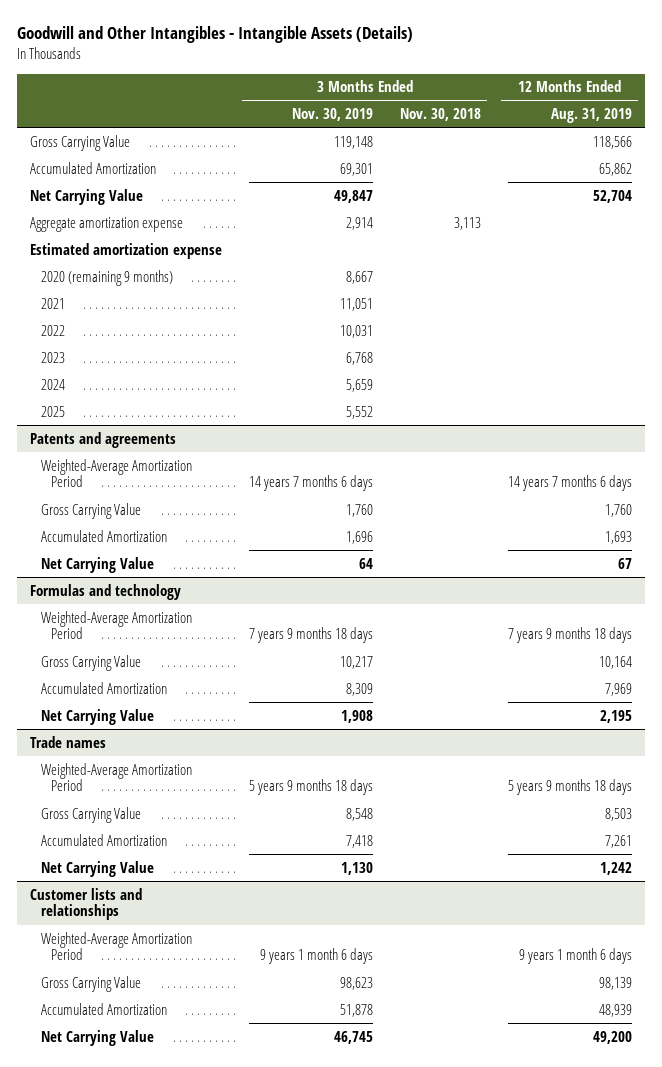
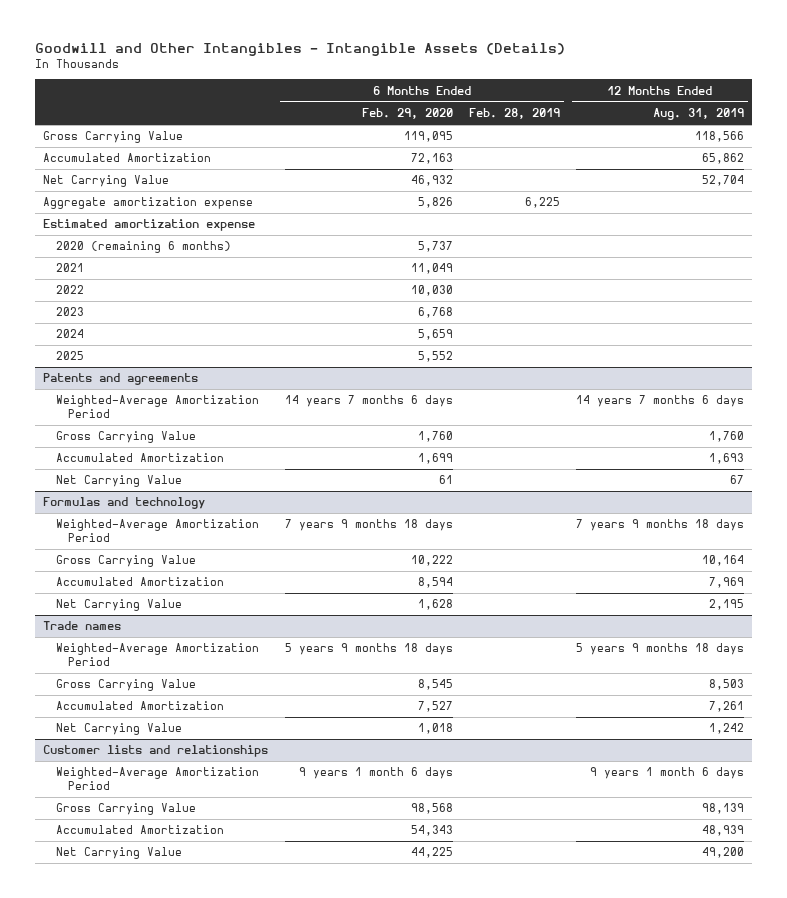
- | 3 Months Ended Nov. 30, 2019 | 3 Months Ended Nov. 30, 2018 | 12 Months Ended Aug. 31, 2019
+ | 6 Months Ended Feb. 29, 2020 | 6 Months Ended Feb. 28, 2019 | 12 Months Ended Aug. 31, 2019
- 2020 (remaining 9 months) | 8,667 | |
+ 2020 (remaining 6 months) | 5,737 | |

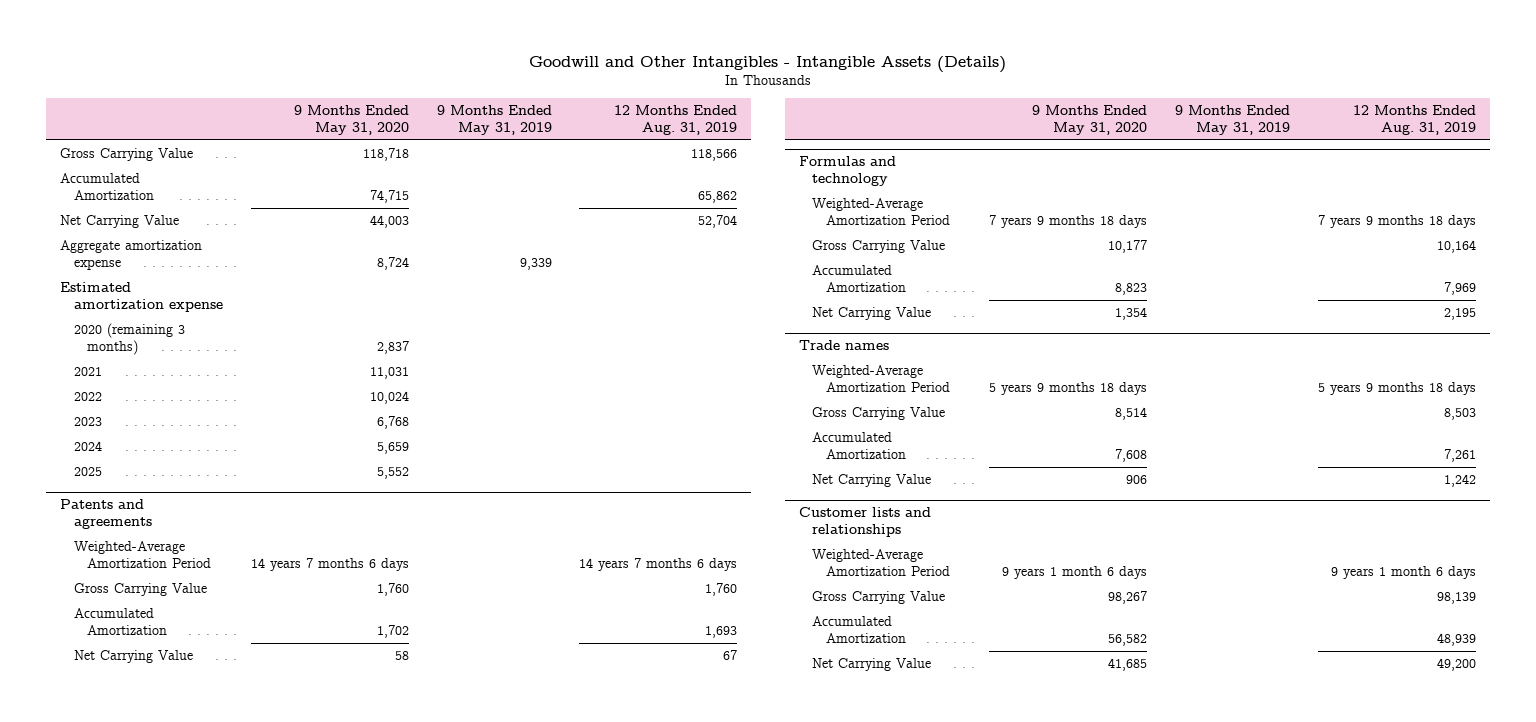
- | 6 Months Ended Feb. 29, 2020 | 6 Months Ended Feb. 28, 2019 | 12 Months Ended Aug. 31, 2019
+ | 9 Months Ended May 31, 2020 | 9 Months Ended May 31, 2019 | 12 Months Ended Aug. 31, 2019
- 2020 (remaining 6 months) | 5,737 | |
+ 2020 (remaining 3 months) | 2,837 | |

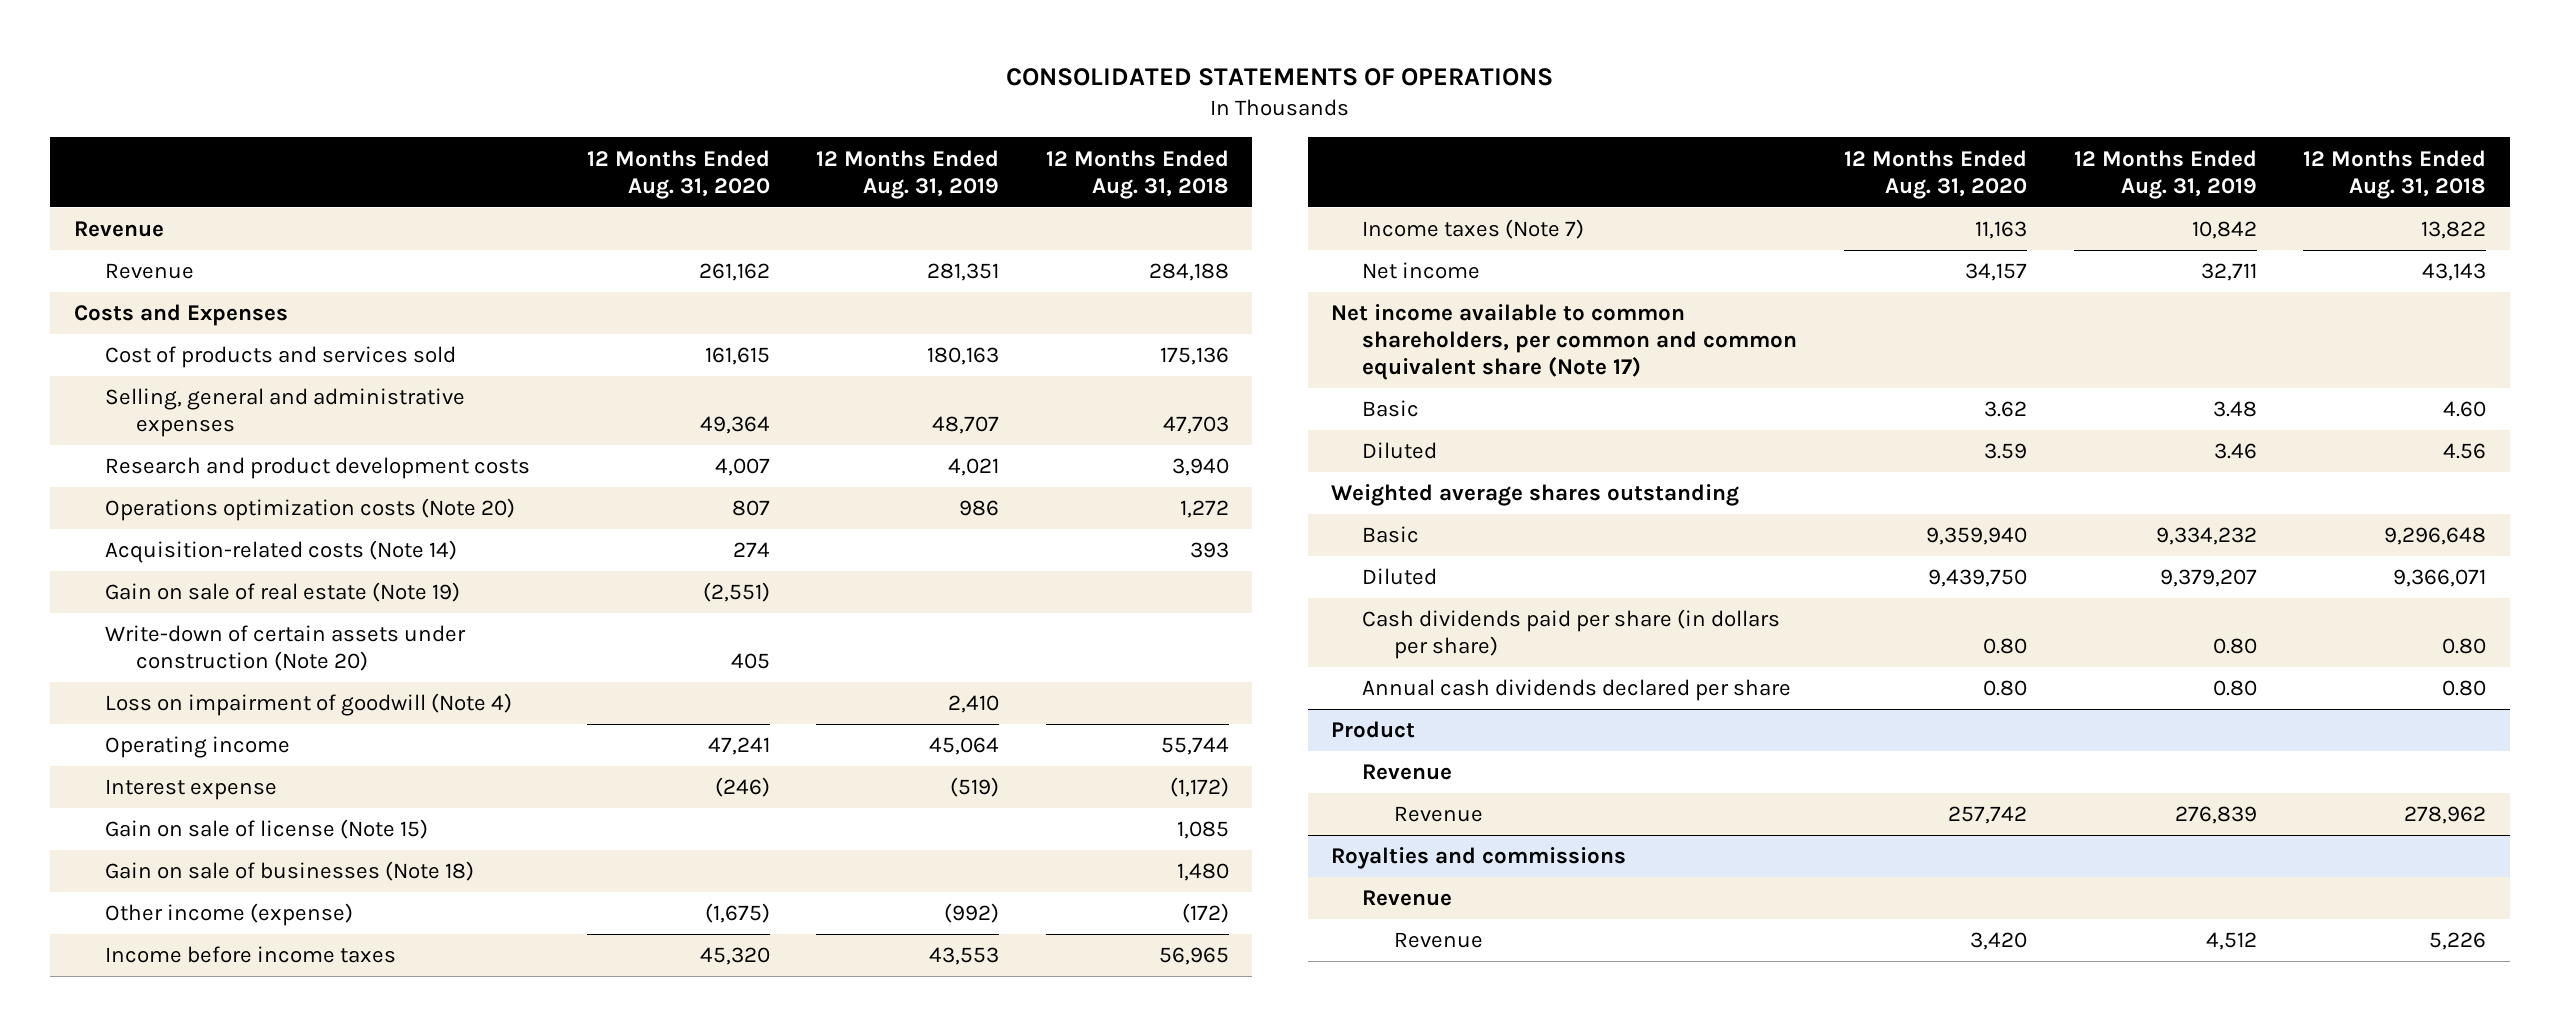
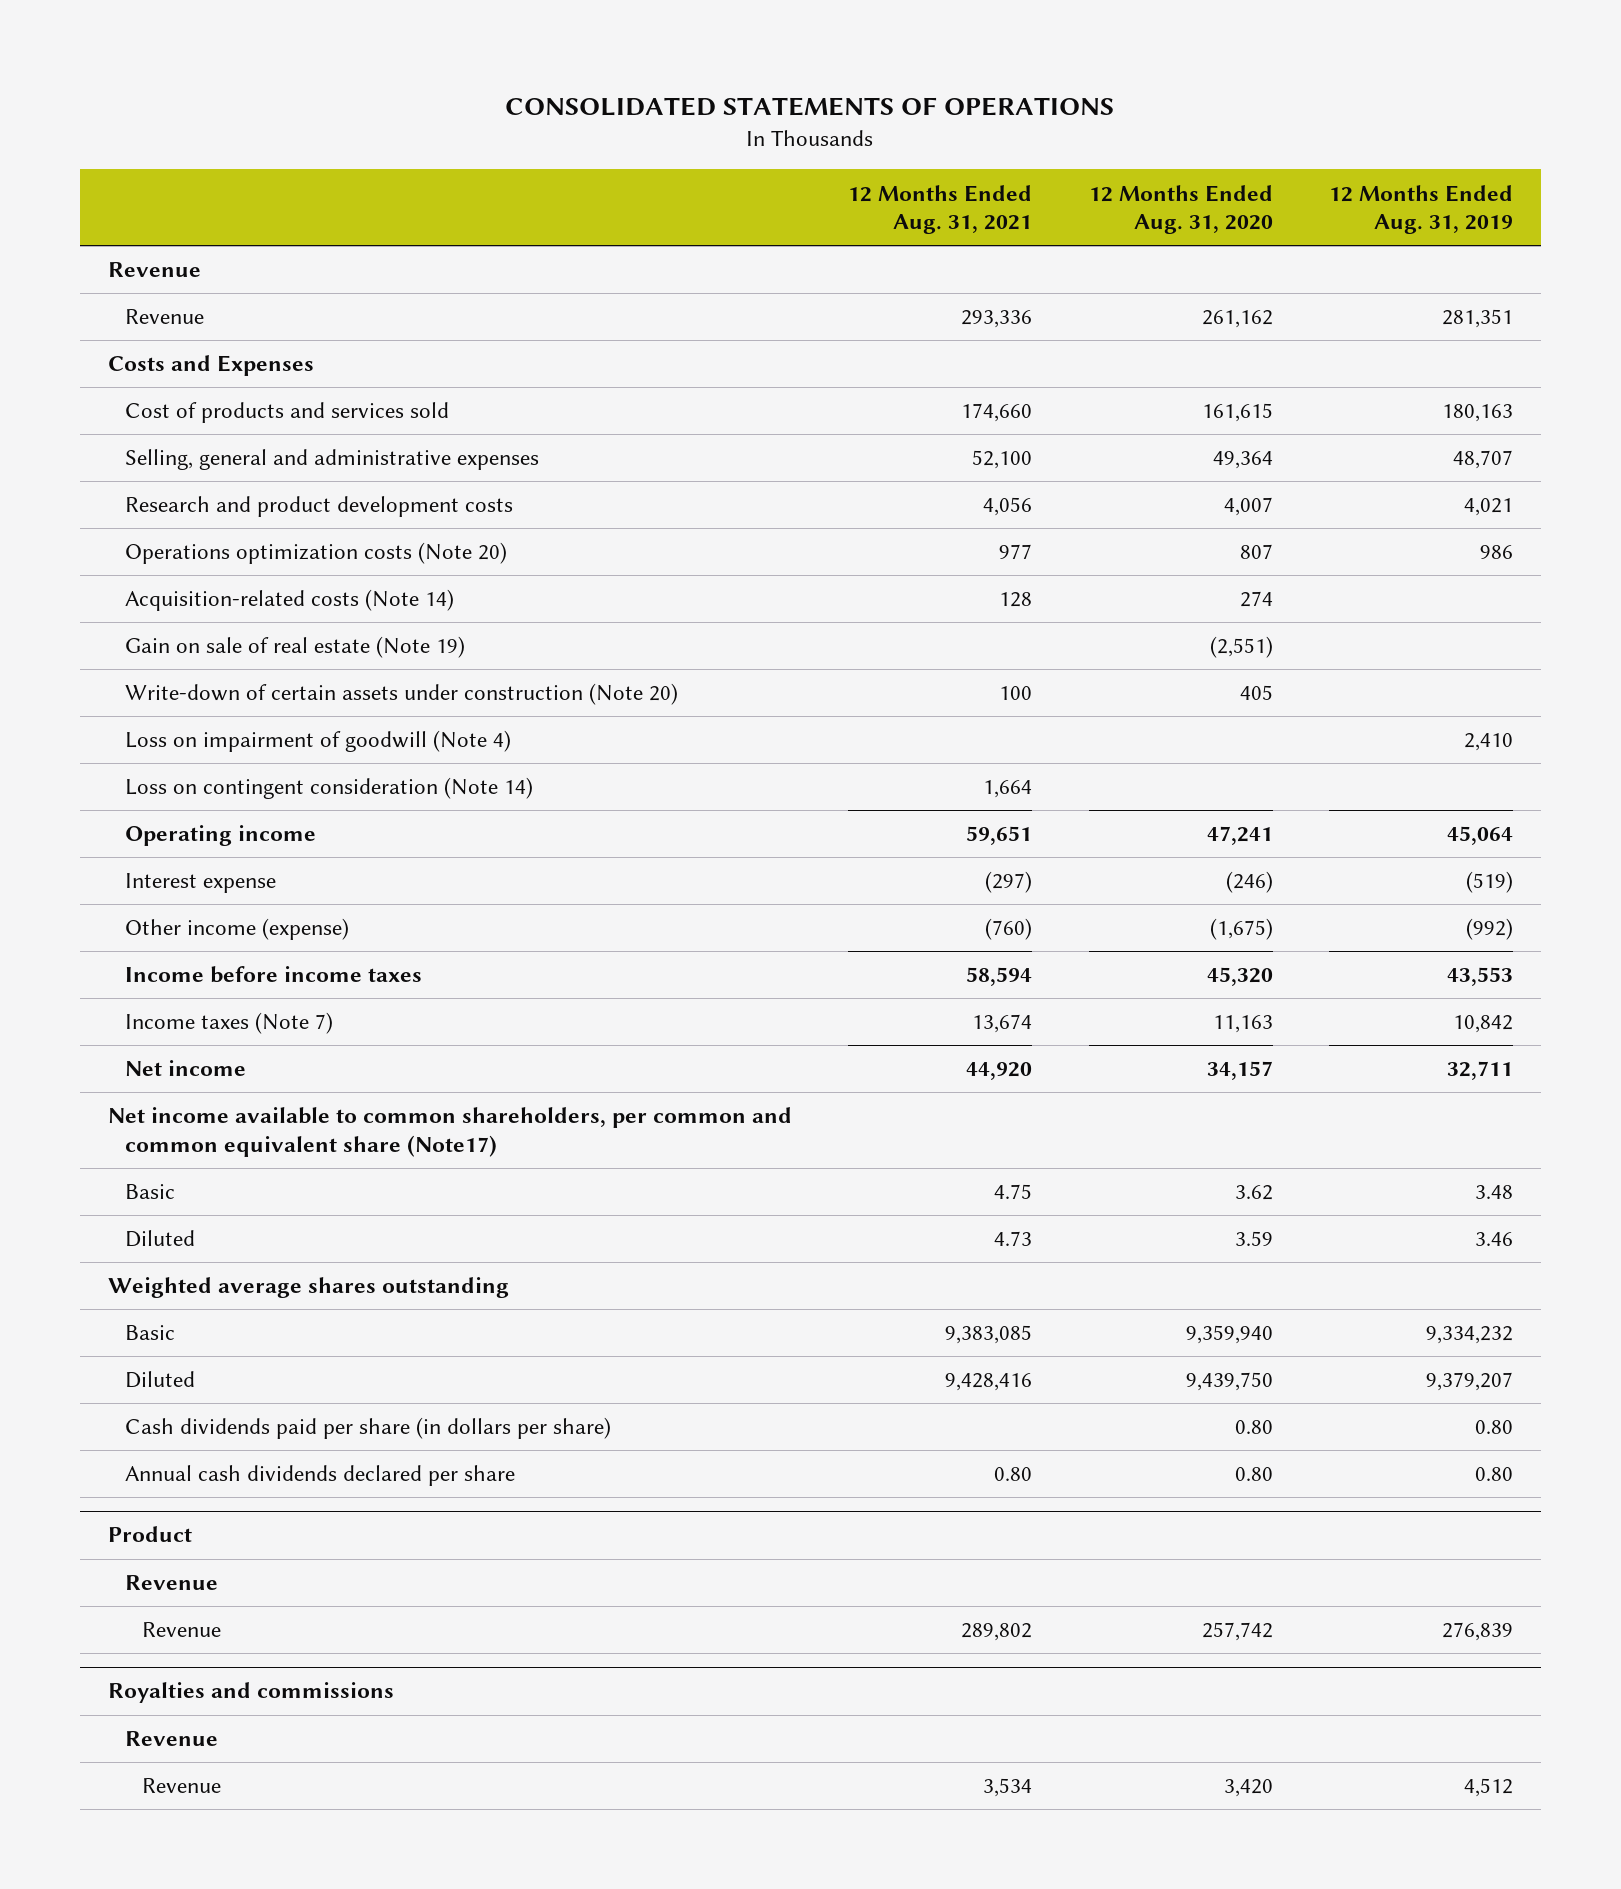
- | 12 Months Ended Aug. 31, 2020 | 12 Months Ended Aug. 31, 2019 | 12 Months Ended Aug. 31, 2018
+ | 12 Months Ended Aug. 31, 2021 | 12 Months Ended Aug. 31, 2020 | 12 Months Ended Aug. 31, 2019
+ Loss on contingent consideration (Note 14) | 1,664 | |
- Gain on sale of license (Note 15) | | | 1,085
- Gain on sale of businesses (Note 18) | | | 1,480
- Net income available to common shareholders, per common and common equivalent share (Note 17)
+ Net income available to common shareholders, per common and common equivalent share (Note17)

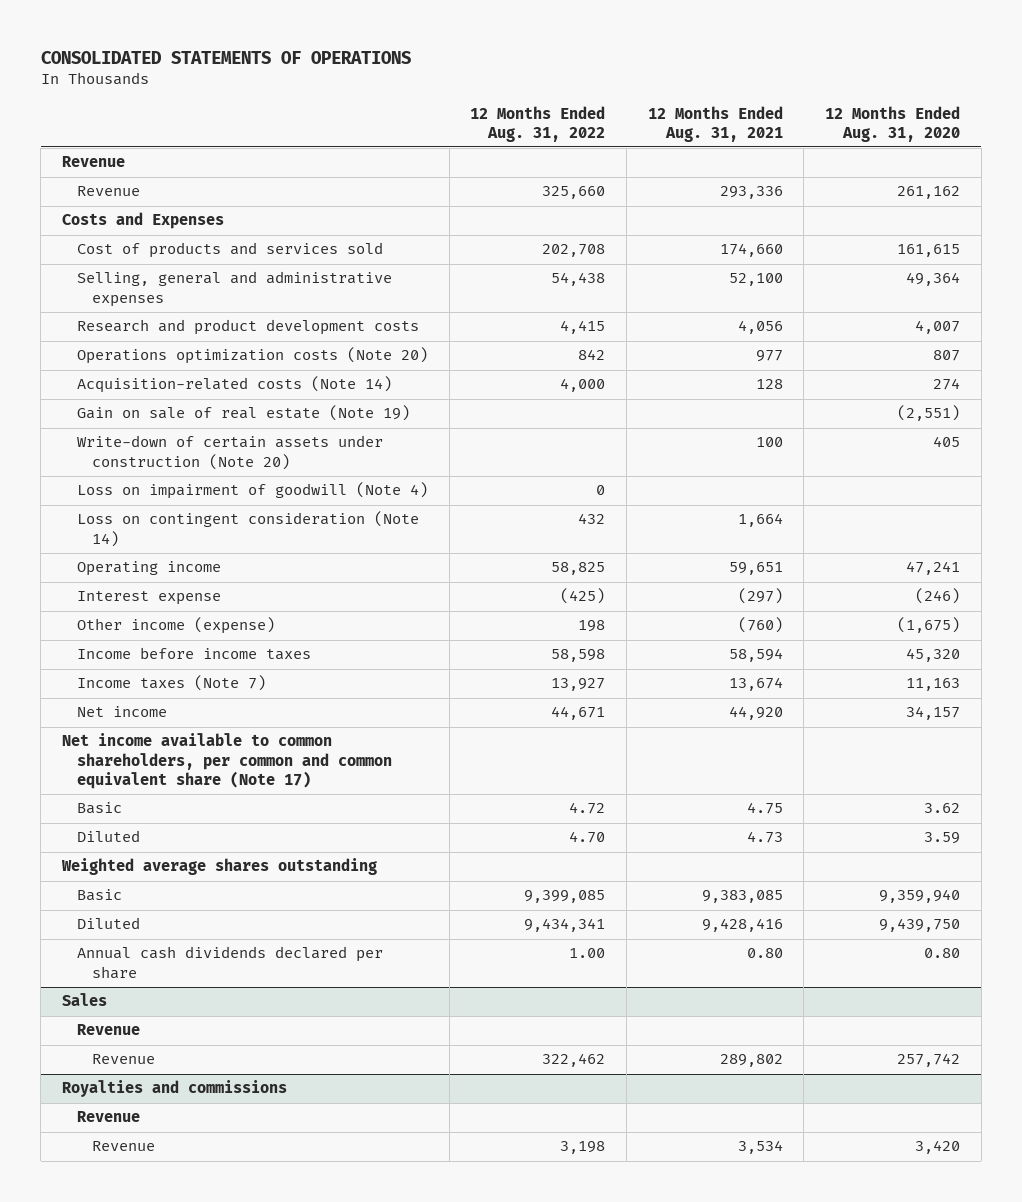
- | 12 Months Ended Aug. 31, 2021 | 12 Months Ended Aug. 31, 2020 | 12 Months Ended Aug. 31, 2019
+ | 12 Months Ended Aug. 31, 2022 | 12 Months Ended Aug. 31, 2021 | 12 Months Ended Aug. 31, 2020
- Net income available to common shareholders, per common and common equivalent share (Note17)
+ Net income available to common shareholders, per common and common equivalent share (Note 17)
- Cash dividends paid per share (in dollars per share) | | 0.80 | 0.80
- Product
+ Sales

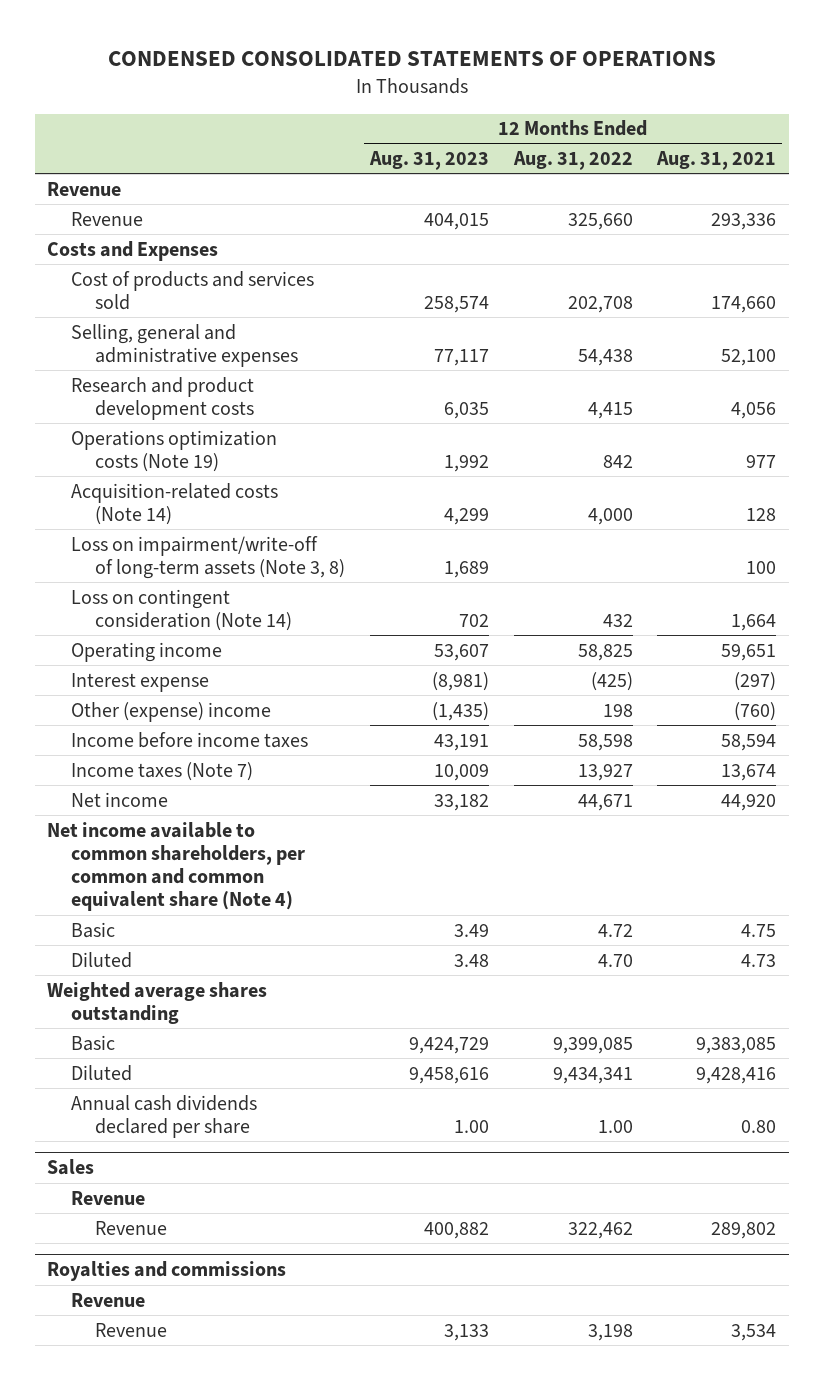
- CONSOLIDATED STATEMENTS OF OPERATIONS
+ CONDENSED CONSOLIDATED STATEMENTS OF OPERATIONS
- | 12 Months Ended Aug. 31, 2022 | 12 Months Ended Aug. 31, 2021 | 12 Months Ended Aug. 31, 2020
+ | 12 Months Ended Aug. 31, 2023 | 12 Months Ended Aug. 31, 2022 | 12 Months Ended Aug. 31, 2021
- Operations optimization costs (Note 20) | 842 | 977 | 807
+ Operations optimization costs (Note 19) | 1,992 | 842 | 977
- Gain on sale of real estate (Note 19) | | | (2,551)
- Write-down of certain assets under construction (Note 20) | | 100 | 405
- Loss on impairment of goodwill (Note 4) | 0 | |
+ Loss on impairment/write-off of long-term assets (Note 3, 8) | 1,689 | | 100
- Other income (expense) | 198 | (760) | (1,675)
+ Other (expense) income | (1,435) | 198 | (760)
- Net income available to common shareholders, per common and common equivalent share (Note 17)
+ Net income available to common shareholders, per common and common equivalent share (Note 4)

